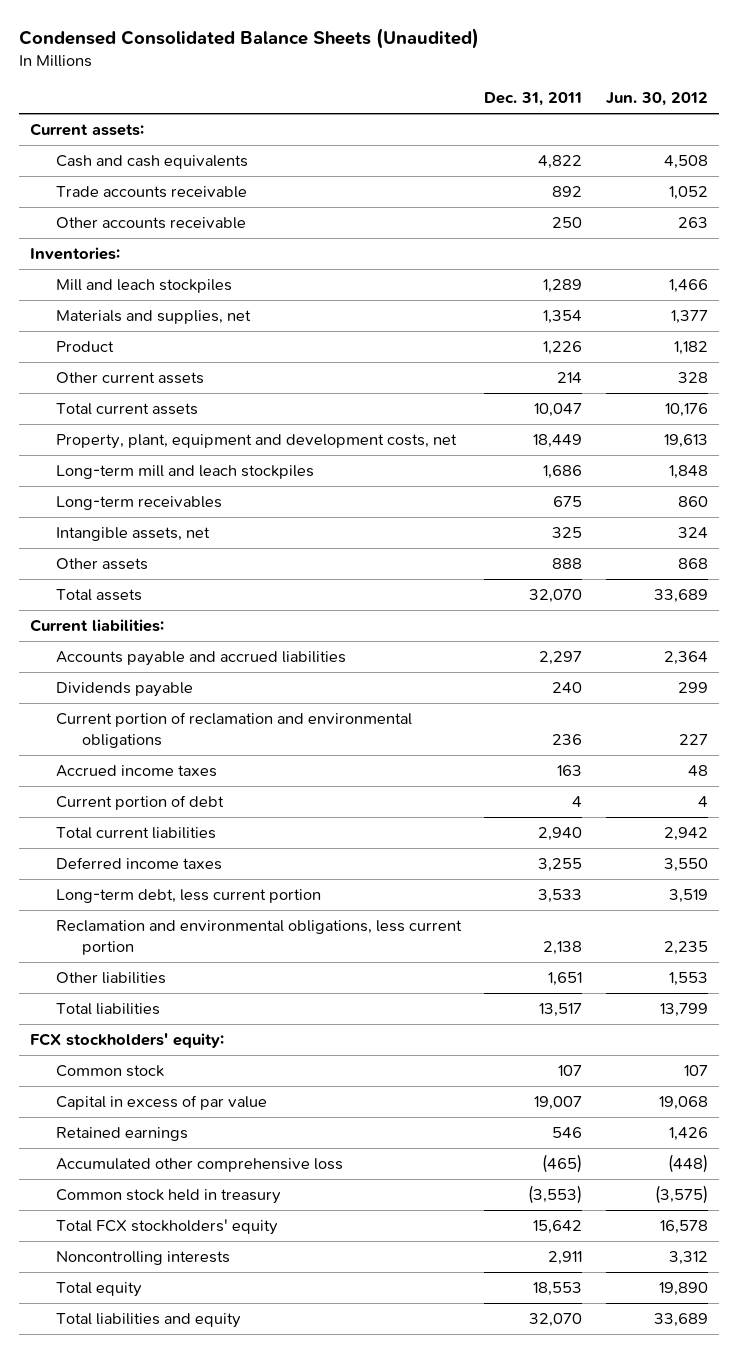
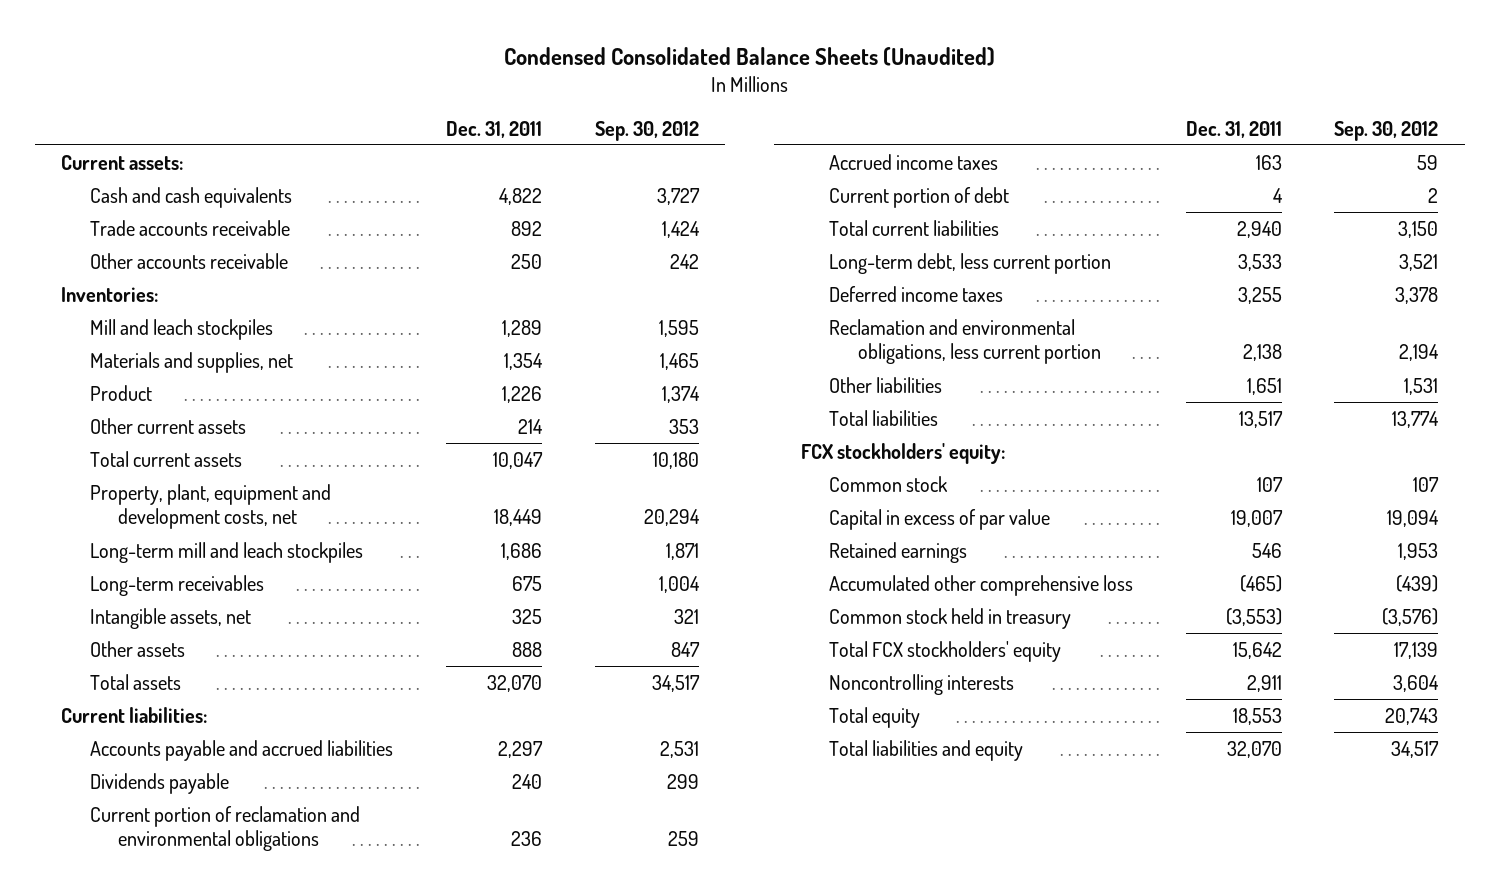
- | Dec. 31, 2011 | Jun. 30, 2012
+ | Dec. 31, 2011 | Sep. 30, 2012
moved down: Deferred income taxes | 3,255 | 3,378

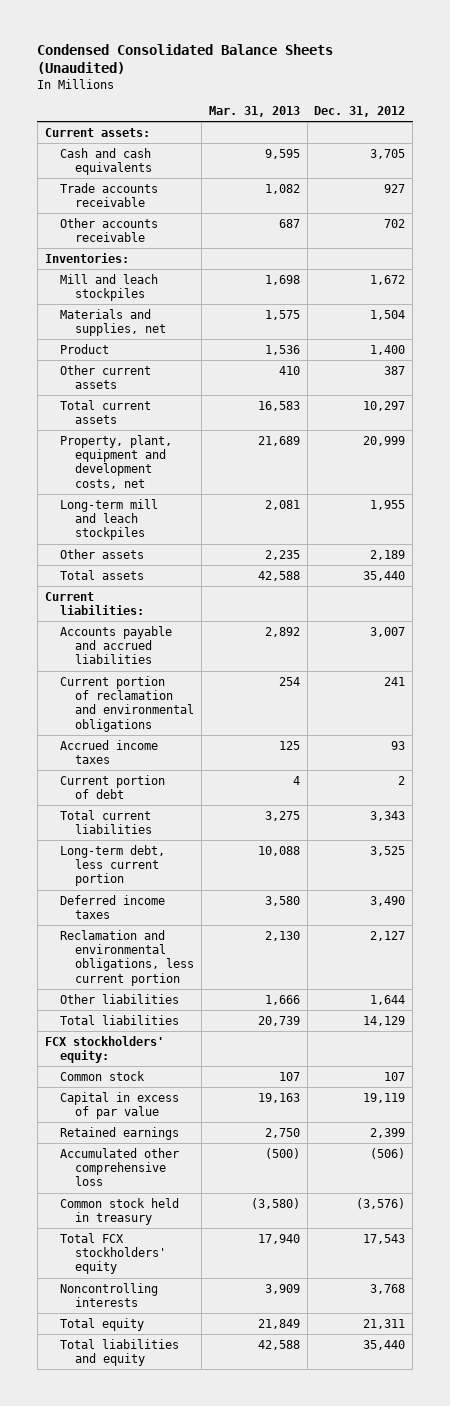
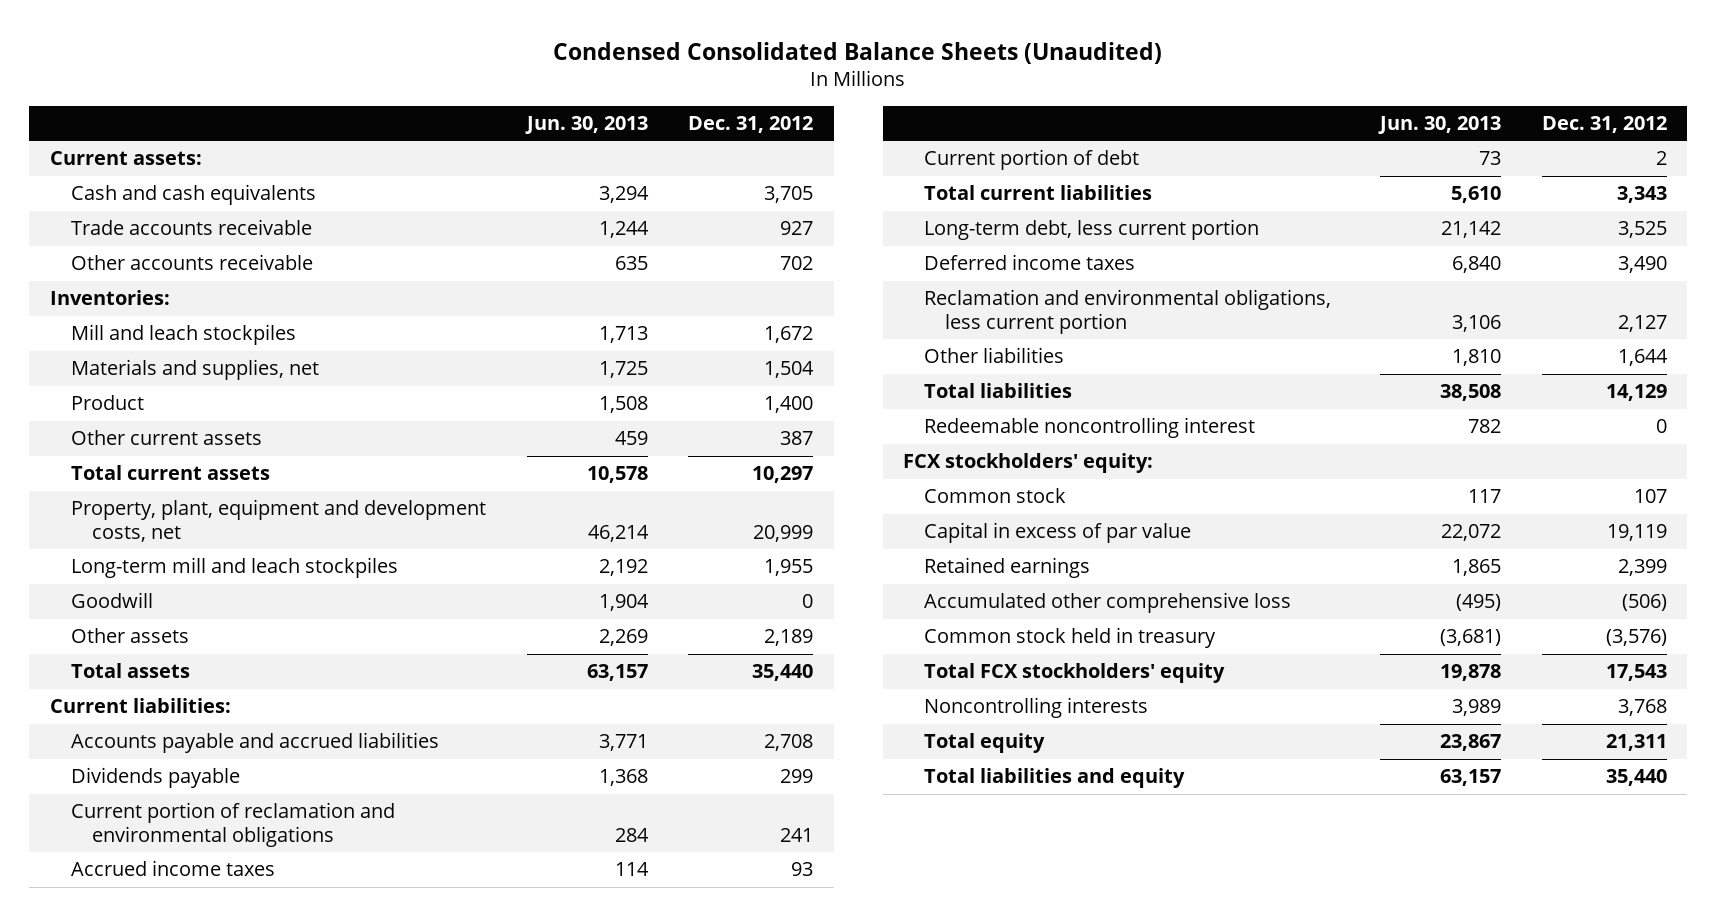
- | Mar. 31, 2013 | Dec. 31, 2012
+ | Jun. 30, 2013 | Dec. 31, 2012
+ Goodwill | 1,904 | 0
- Accounts payable and accrued liabilities | 2,892 | 3,007
+ Accounts payable and accrued liabilities | 3,771 | 2,708
+ Dividends payable | 1,368 | 299
+ Redeemable noncontrolling interest | 782 | 0

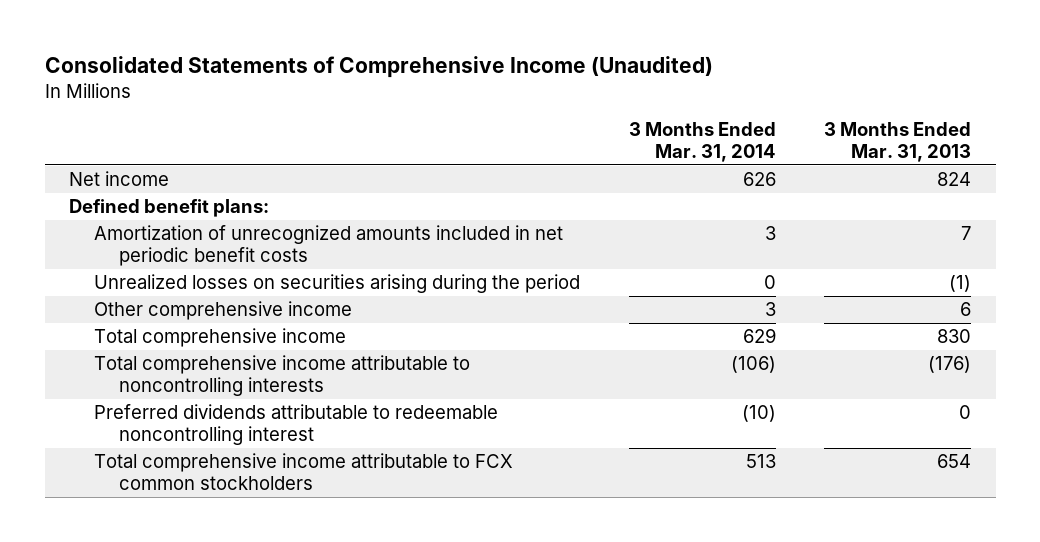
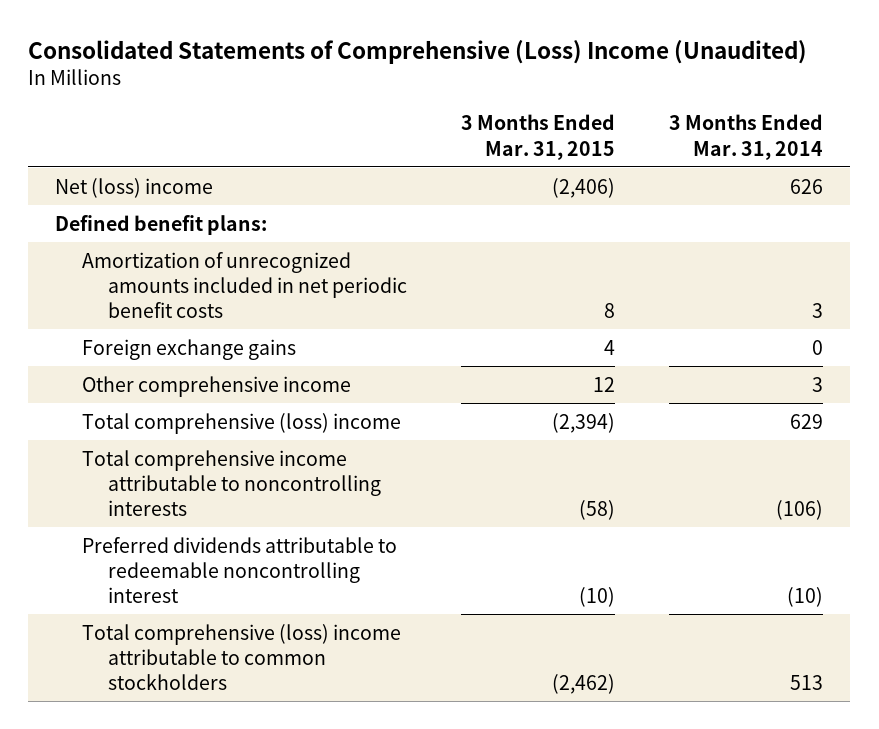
- Consolidated Statements of Comprehensive Income (Unaudited)
+ Consolidated Statements of Comprehensive (Loss) Income (Unaudited)
- | 3 Months Ended Mar. 31, 2014 | 3 Months Ended Mar. 31, 2013
+ | 3 Months Ended Mar. 31, 2015 | 3 Months Ended Mar. 31, 2014
- Net income | 626 | 824
+ Net (loss) income | (2,406) | 626
- Unrealized losses on securities arising during the period | 0 | (1)
+ Foreign exchange gains | 4 | 0
- Total comprehensive income | 629 | 830
+ Total comprehensive (loss) income | (2,394) | 629
- Total comprehensive income attributable to FCX common stockholders | 513 | 654
+ Total comprehensive (loss) income attributable to common stockholders | (2,462) | 513

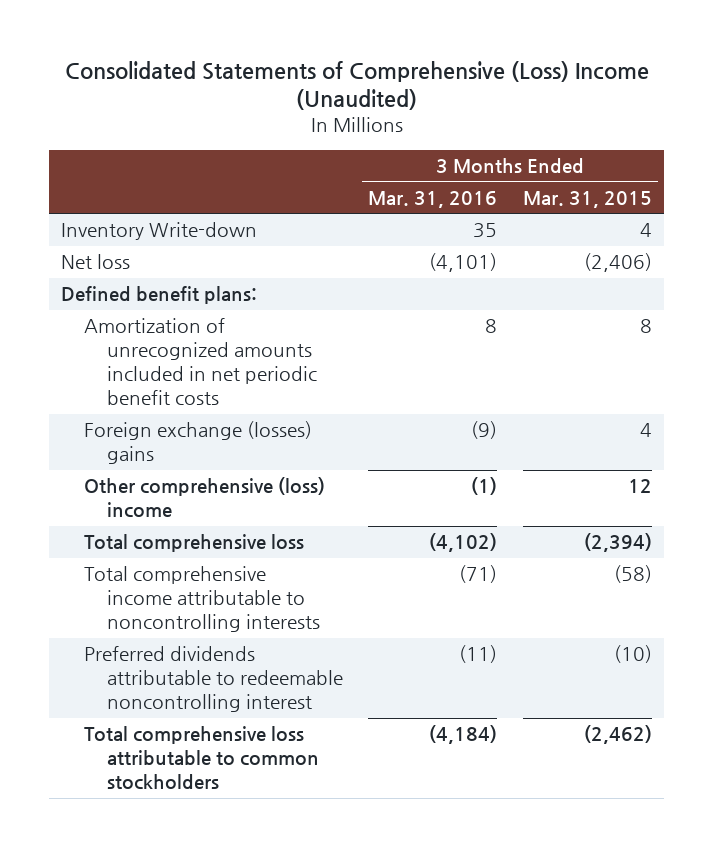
- | 3 Months Ended Mar. 31, 2015 | 3 Months Ended Mar. 31, 2014
+ | 3 Months Ended Mar. 31, 2016 | 3 Months Ended Mar. 31, 2015
- Net (loss) income | (2,406) | 626
+ Inventory Write-down | 35 | 4
+ Net loss | (4,101) | (2,406)
- Foreign exchange gains | 4 | 0
- Other comprehensive income | 12 | 3
- Total comprehensive (loss) income | (2,394) | 629
+ Foreign exchange (losses) gains | (9) | 4
+ Other comprehensive (loss) income | (1) | 12
+ Total comprehensive loss | (4,102) | (2,394)
- Total comprehensive (loss) income attributable to common stockholders | (2,462) | 513
+ Total comprehensive loss attributable to common stockholders | (4,184) | (2,462)

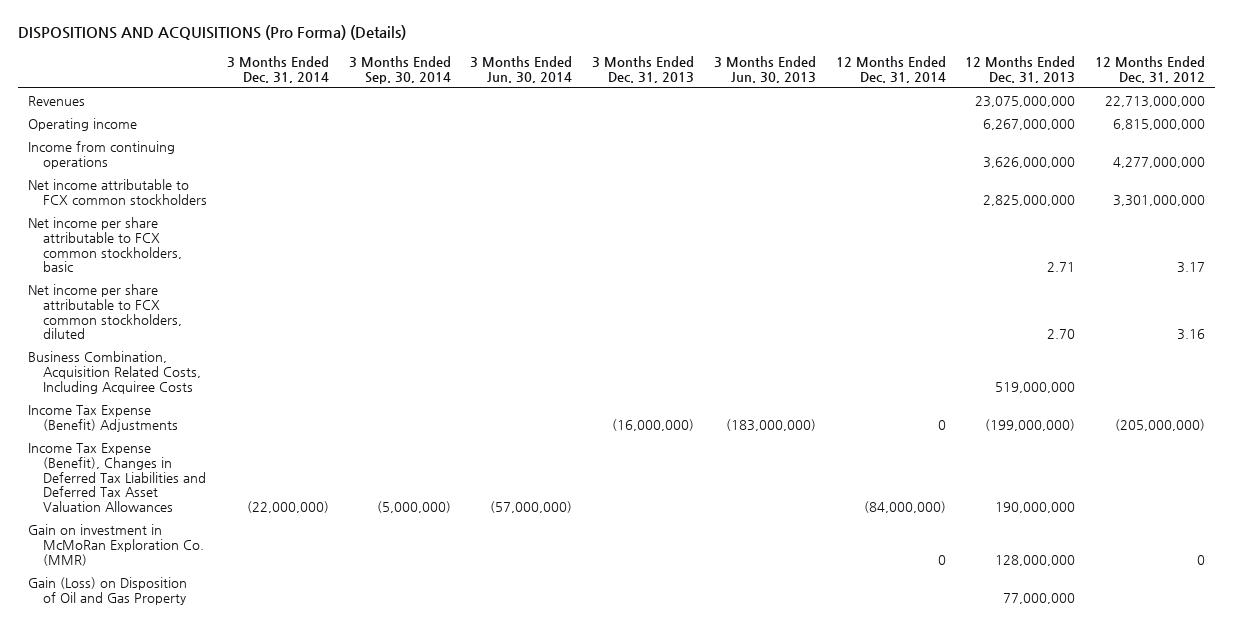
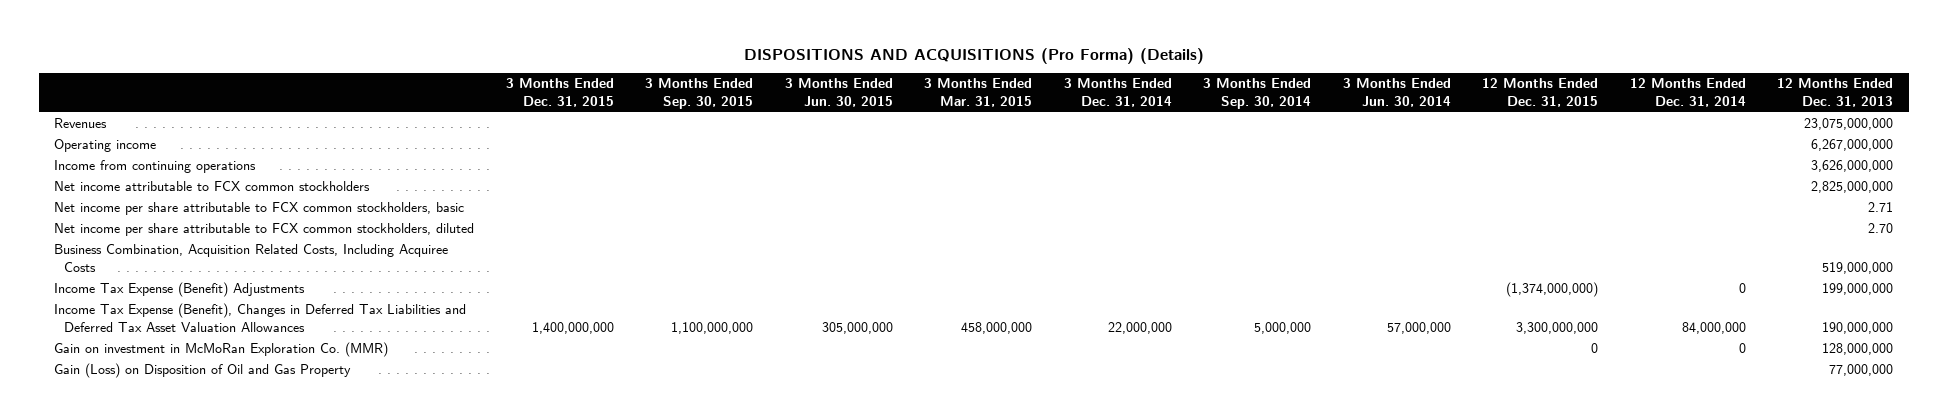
- | 3 Months Ended Dec. 31, 2014 | 3 Months Ended Sep. 30, 2014 | 3 Months Ended Jun. 30, 2014 | 3 Months Ended Dec. 31, 2013 | 3 Months Ended Jun. 30, 2013 | 12 Months Ended Dec. 31, 2014 | 12 Months Ended Dec. 31, 2013 | 12 Months Ended Dec. 31, 2012
+ | 3 Months Ended Dec. 31, 2015 | 3 Months Ended Sep. 30, 2015 | 3 Months Ended Jun. 30, 2015 | 3 Months Ended Mar. 31, 2015 | 3 Months Ended Dec. 31, 2014 | 3 Months Ended Sep. 30, 2014 | 3 Months Ended Jun. 30, 2014 | 12 Months Ended Dec. 31, 2015 | 12 Months Ended Dec. 31, 2014 | 12 Months Ended Dec. 31, 2013
- Income Tax Expense (Benefit) Adjustments | | | | (16,000,000) | (183,000,000) | 0 | (199,000,000) | (205,000,000)
- Income Tax Expense (Benefit), Changes in Deferred Tax Liabilities and Deferred Tax Asset Valuation Allowances | (22,000,000) | (5,000,000) | (57,000,000) | | | (84,000,000) | 190,000,000 |
+ Income Tax Expense (Benefit) Adjustments | | | | | | | | (1,374,000,000) | 0 | 199,000,000
+ Income Tax Expense (Benefit), Changes in Deferred Tax Liabilities and Deferred Tax Asset Valuation Allowances | 1,400,000,000 | 1,100,000,000 | 305,000,000 | 458,000,000 | 22,000,000 | 5,000,000 | 57,000,000 | 3,300,000,000 | 84,000,000 | 190,000,000

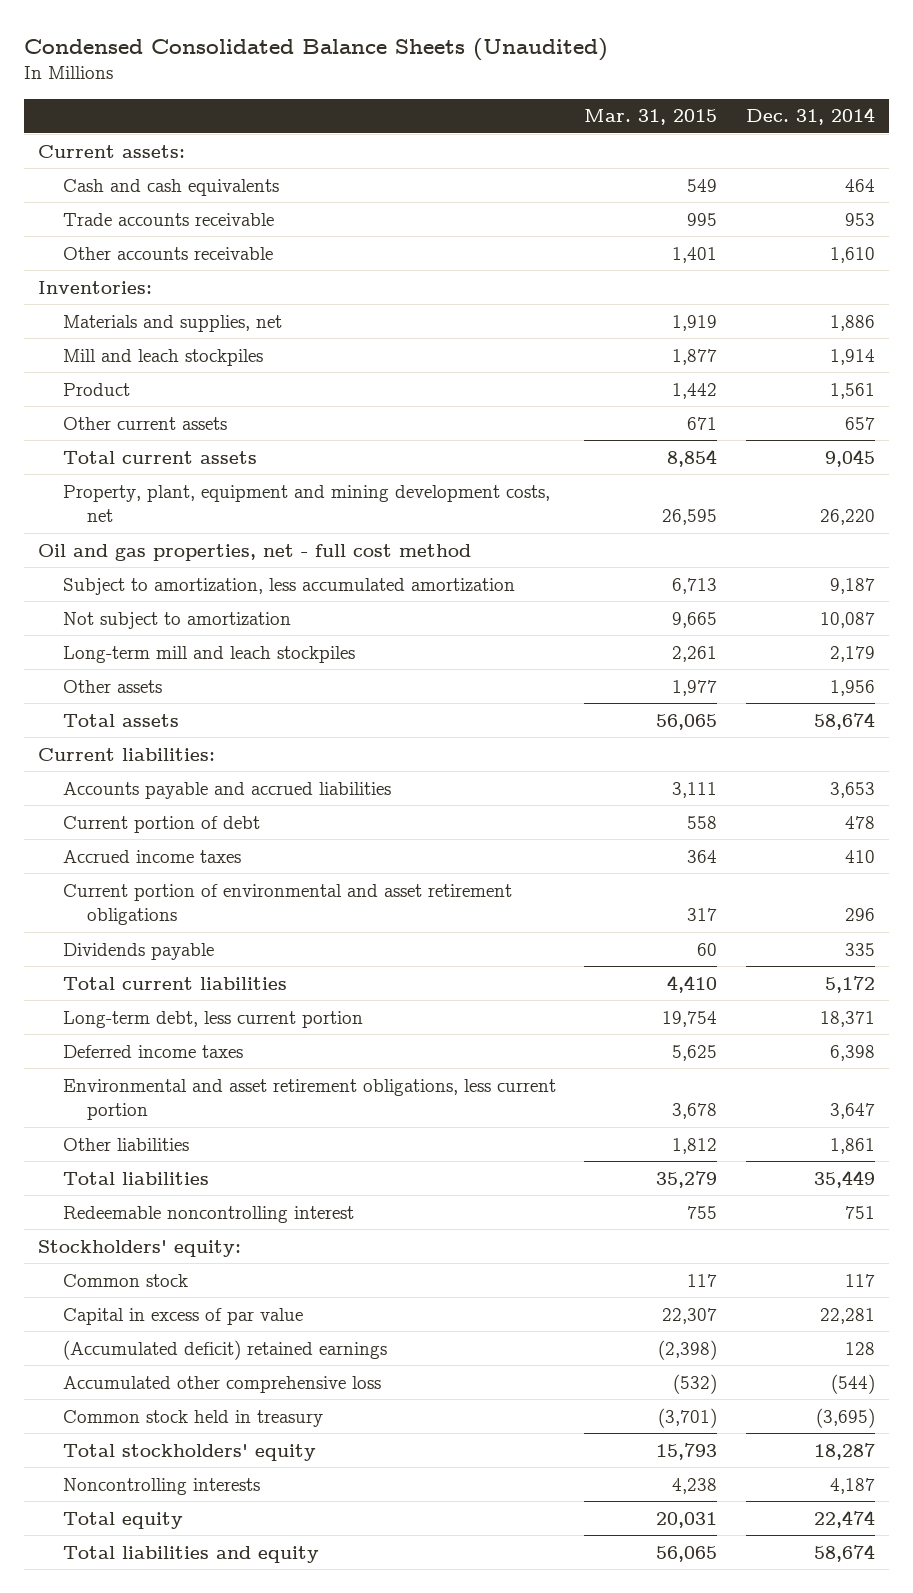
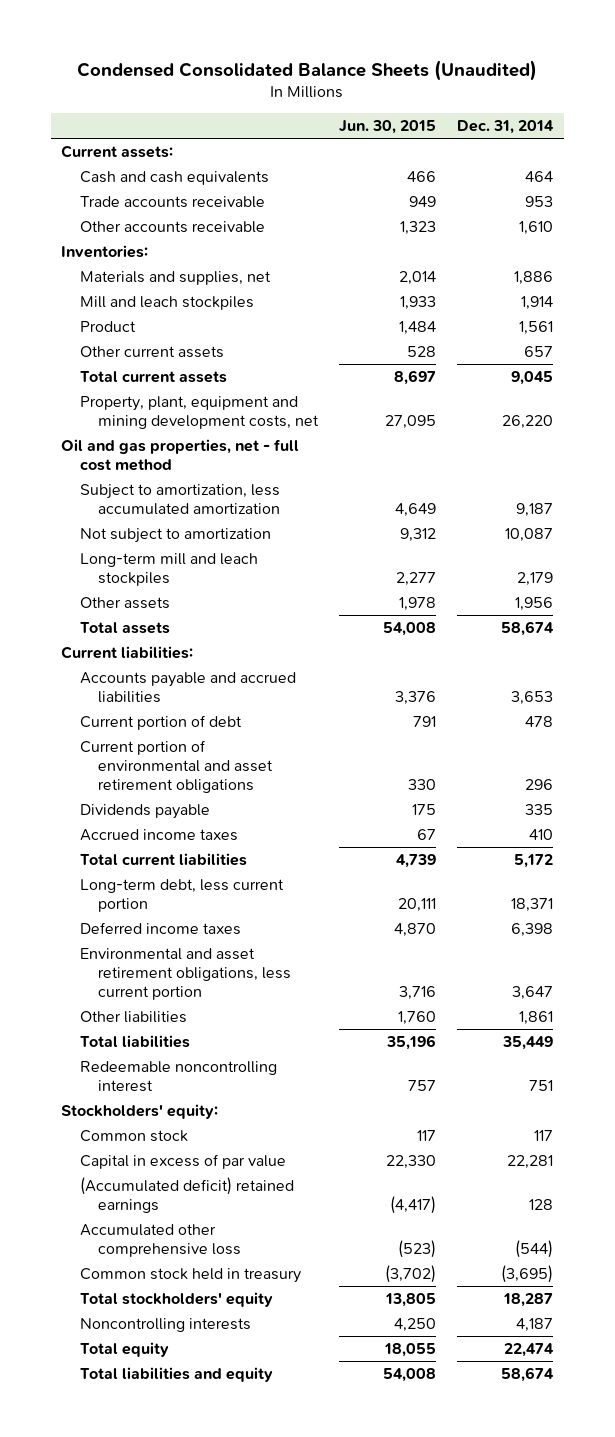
- | Mar. 31, 2015 | Dec. 31, 2014
+ | Jun. 30, 2015 | Dec. 31, 2014
moved down: Accrued income taxes | 67 | 410

